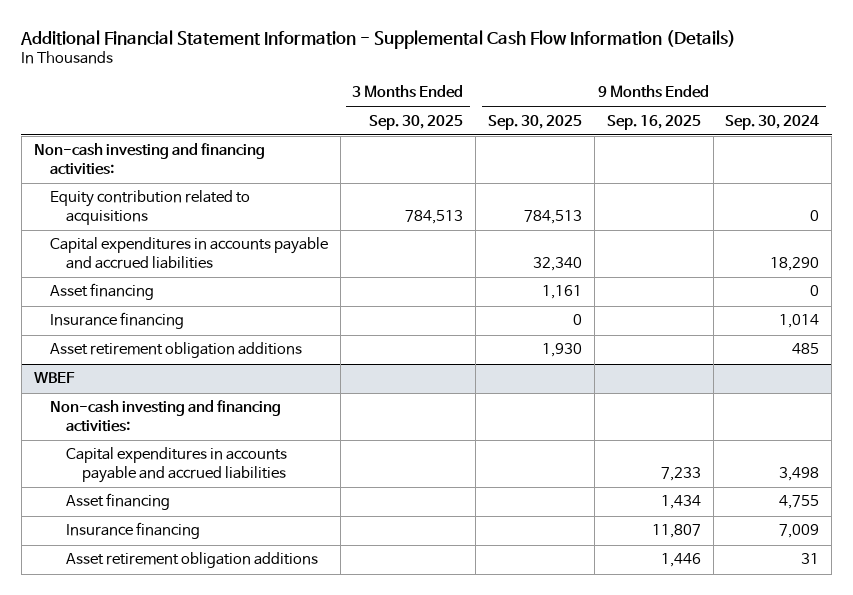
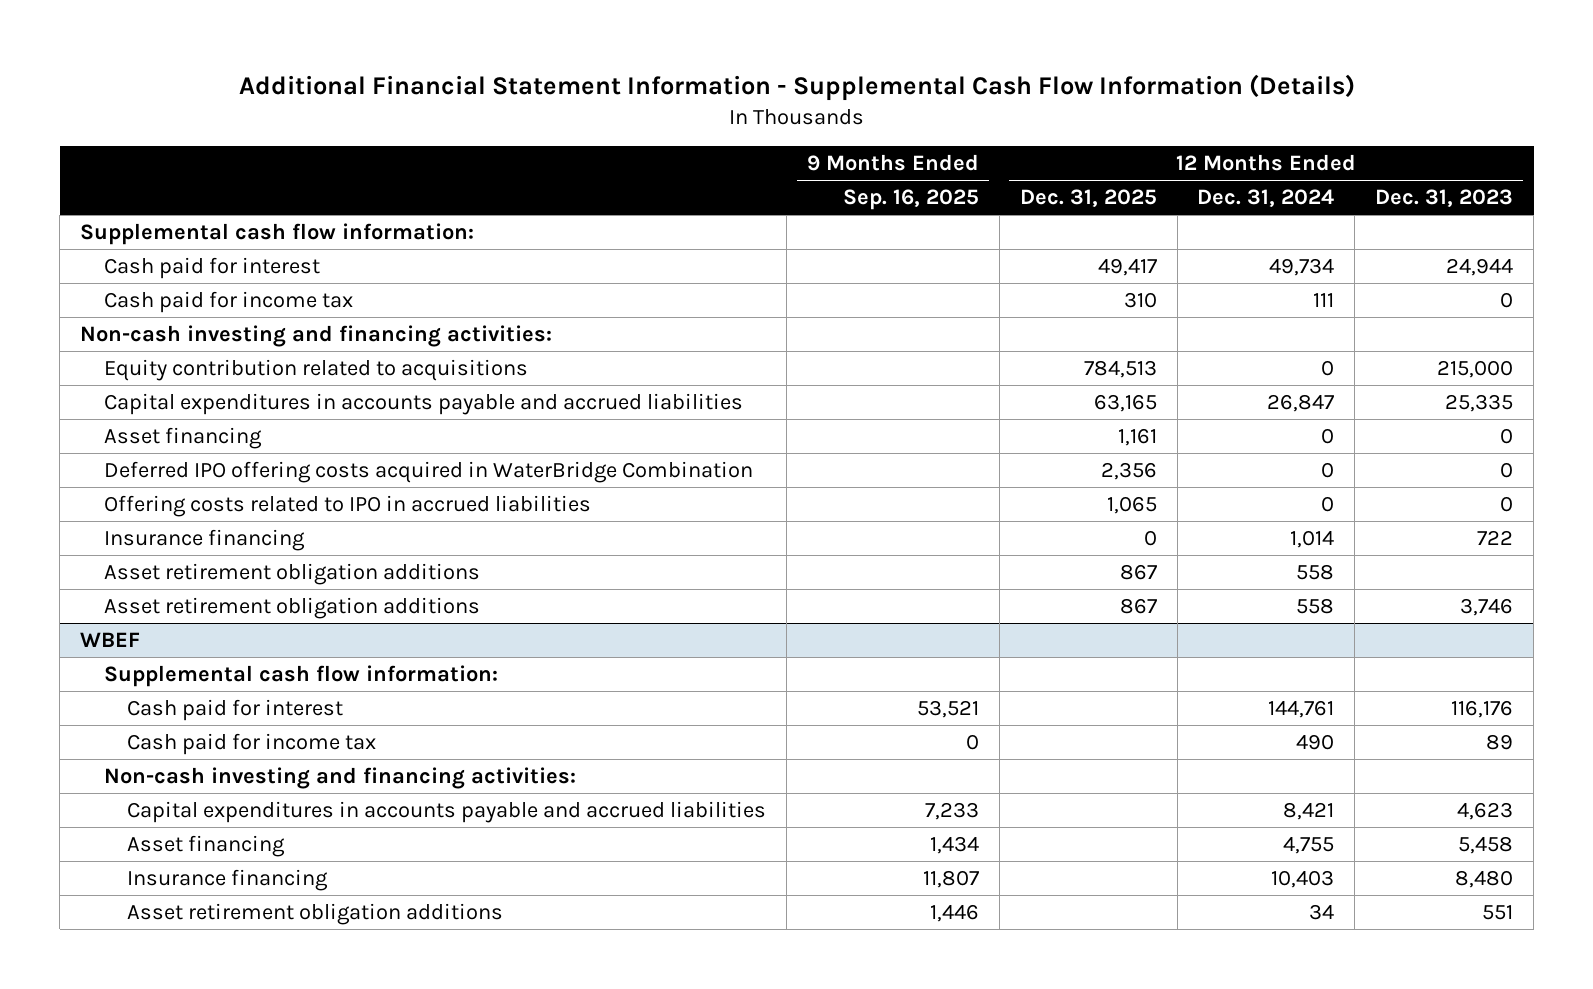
- | 3 Months Ended Sep. 30, 2025 | 9 Months Ended Sep. 30, 2025 | 9 Months Ended Sep. 16, 2025 | 9 Months Ended Sep. 30, 2024
+ | 9 Months Ended Sep. 16, 2025 | 12 Months Ended Dec. 31, 2025 | 12 Months Ended Dec. 31, 2024 | 12 Months Ended Dec. 31, 2023
+ Supplemental cash flow information:
+ Cash paid for interest | | 49,417 | 49,734 | 24,944
+ Cash paid for income tax | | 310 | 111 | 0
+ Deferred IPO offering costs acquired in WaterBridge Combination | | 2,356 | 0 | 0
+ Offering costs related to IPO in accrued liabilities | | 1,065 | 0 | 0
+ Asset retirement obligation additions | | 867 | 558 | 3,746
@ WBEF
+ Supplemental cash flow information:
+ Cash paid for interest | 53,521 | | 144,761 | 116,176
+ Cash paid for income tax | 0 | | 490 | 89

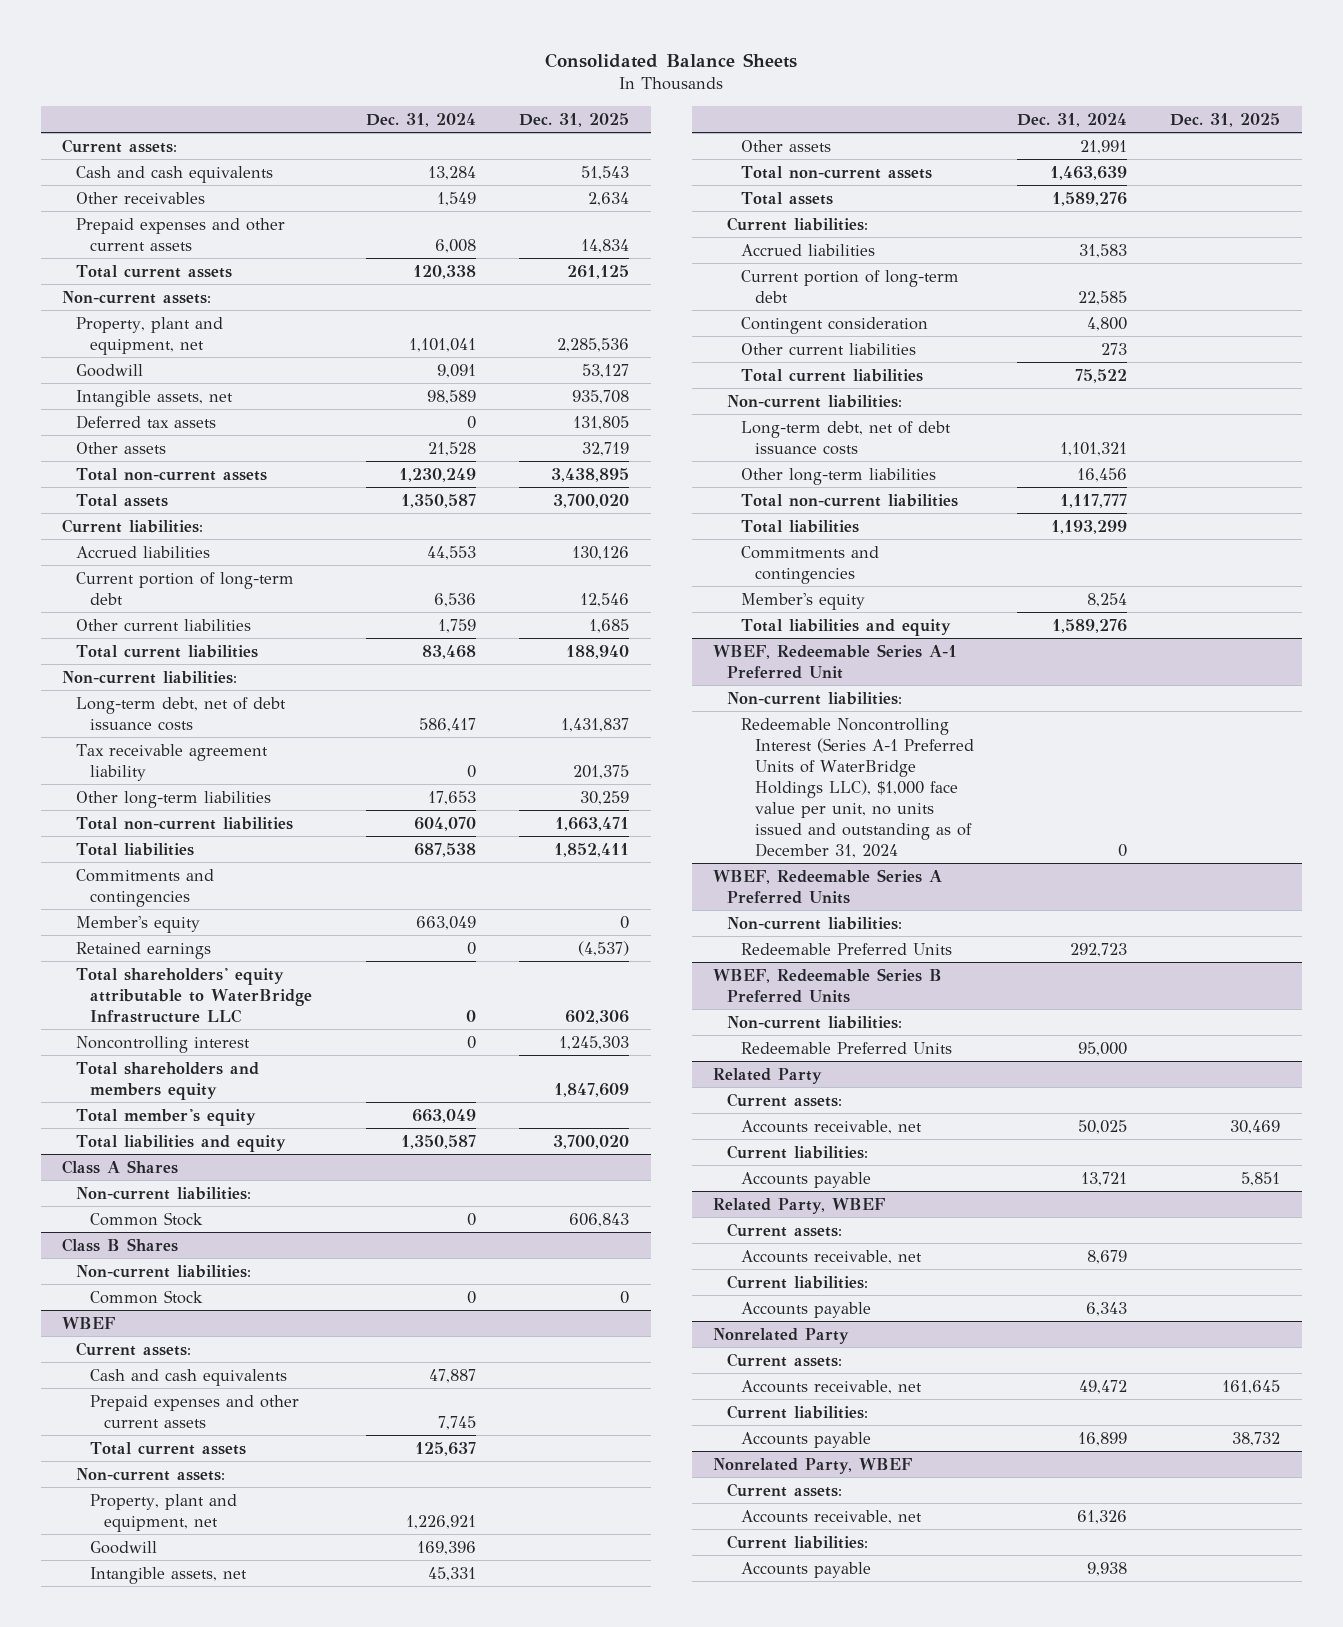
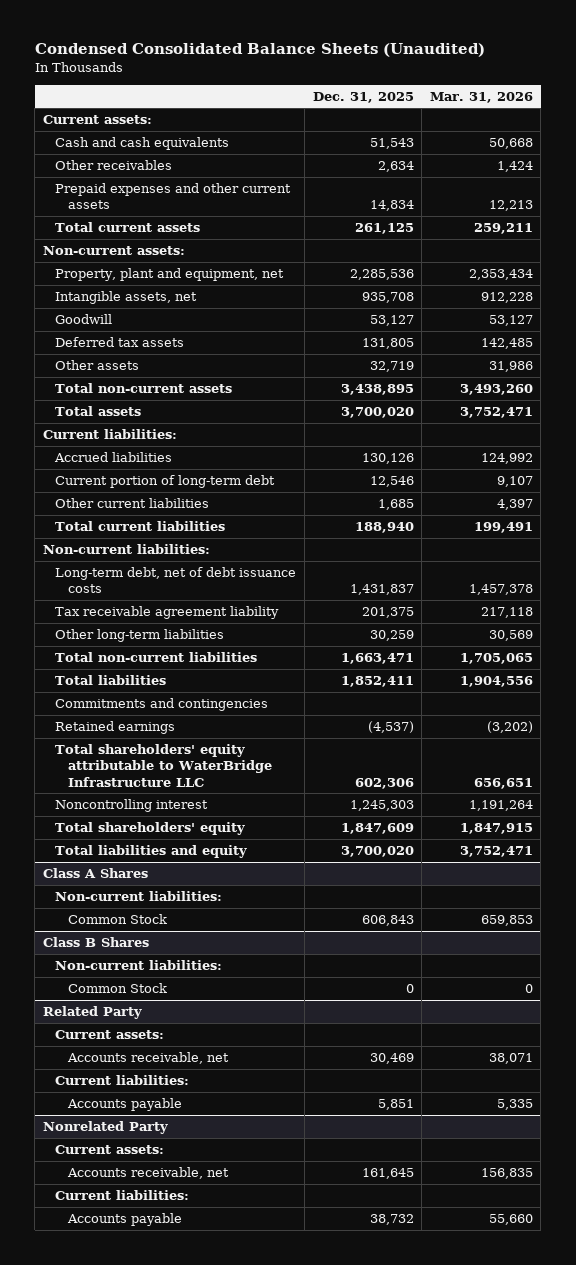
- Consolidated Balance Sheets
+ Condensed Consolidated Balance Sheets (Unaudited)
- | Dec. 31, 2024 | Dec. 31, 2025
+ | Dec. 31, 2025 | Mar. 31, 2026
moved down: Goodwill | 53,127 | 53,127
- Member's equity | 663,049 | 0
- Total shareholders and members equity | | 1,847,609
- Total member's equity | 663,049 |
+ Total shareholders' equity | 1,847,609 | 1,847,915
- WBEF
- Current assets:
- Cash and cash equivalents | 47,887 |
- Prepaid expenses and other current assets | 7,745 |
- Total current assets | 125,637 |
- Non-current assets:
- Property, plant and equipment, net | 1,226,921 |
- Goodwill | 169,396 |
- Intangible assets, net | 45,331 |
- Other assets | 21,991 |
- Total non-current assets | 1,463,639 |
- Total assets | 1,589,276 |
- Current liabilities:
- Accrued liabilities | 31,583 |
- Current portion of long-term debt | 22,585 |
- Contingent consideration | 4,800 |
- Other current liabilities | 273 |
- Total current liabilities | 75,522 |
- Non-current liabilities:
- Long-term debt, net of debt issuance costs | 1,101,321 |
- Other long-term liabilities | 16,456 |
- Total non-current liabilities | 1,117,777 |
- Total liabilities | 1,193,299 |
- Commitments and contingencies
- Member's equity | 8,254 |
- Total liabilities and equity | 1,589,276 |
- WBEF, Redeemable Series A-1 Preferred Unit
- Non-current liabilities:
- Redeemable Noncontrolling Interest (Series A-1 Preferred Units of WaterBridge Holdings LLC), $1,000 face value per unit, no units issued and outstanding as of December 31, 2024 | 0 |
- WBEF, Redeemable Series A Preferred Units
- Non-current liabilities:
- Redeemable Preferred Units | 292,723 |
- WBEF, Redeemable Series B Preferred Units
- Non-current liabilities:
- Redeemable Preferred Units | 95,000 |
- Related Party, WBEF
- Current assets:
- Accounts receivable, net | 8,679 |
- Current liabilities:
- Accounts payable | 6,343 |
- Nonrelated Party, WBEF
- Current assets:
- Accounts receivable, net | 61,326 |
- Current liabilities:
- Accounts payable | 9,938 |

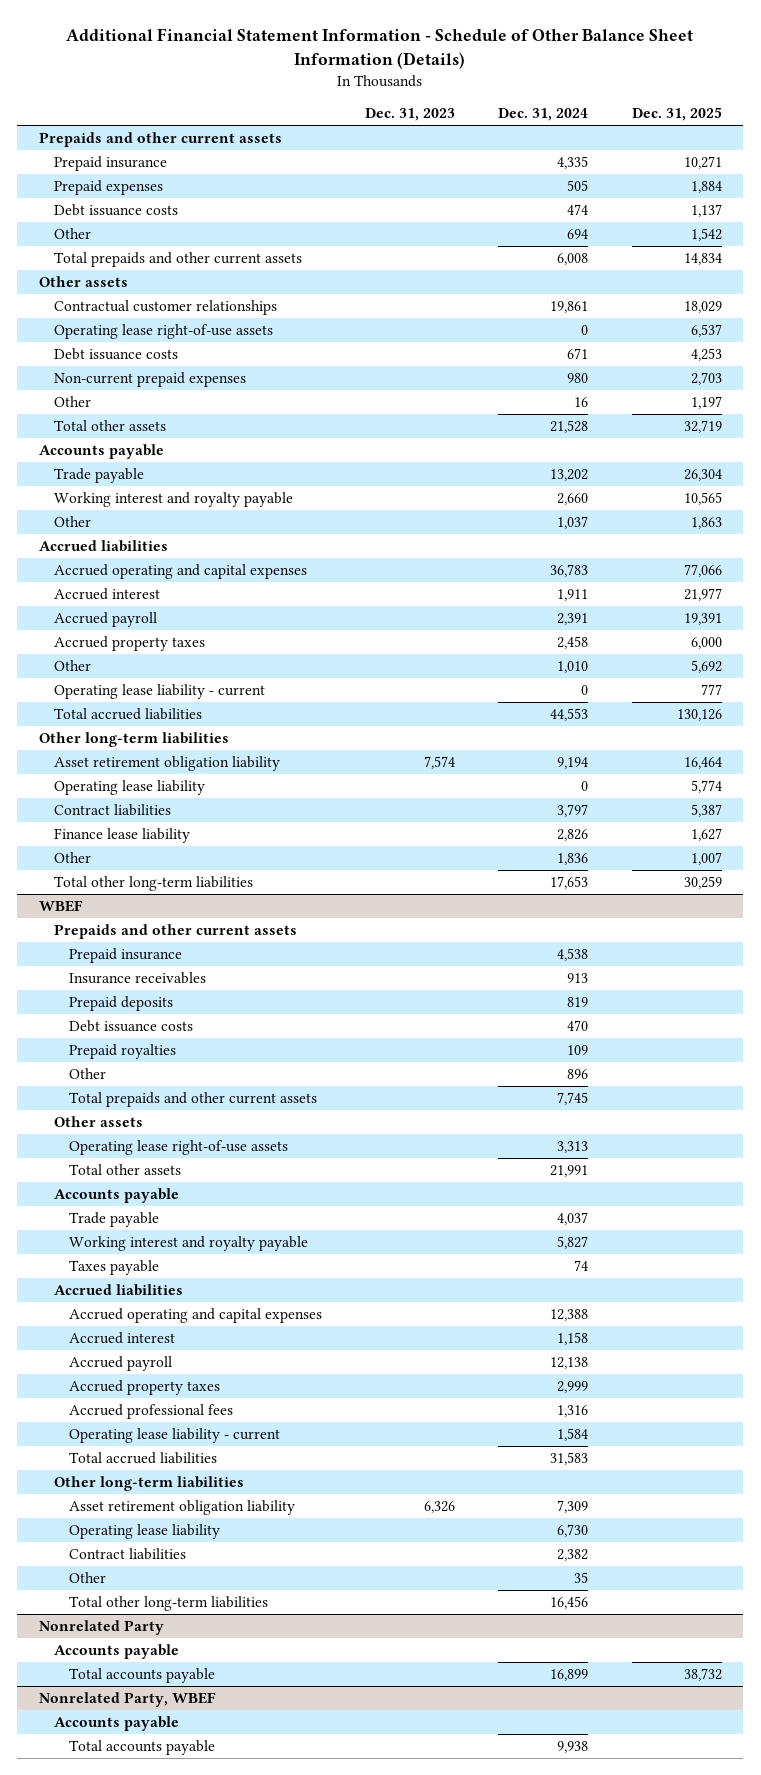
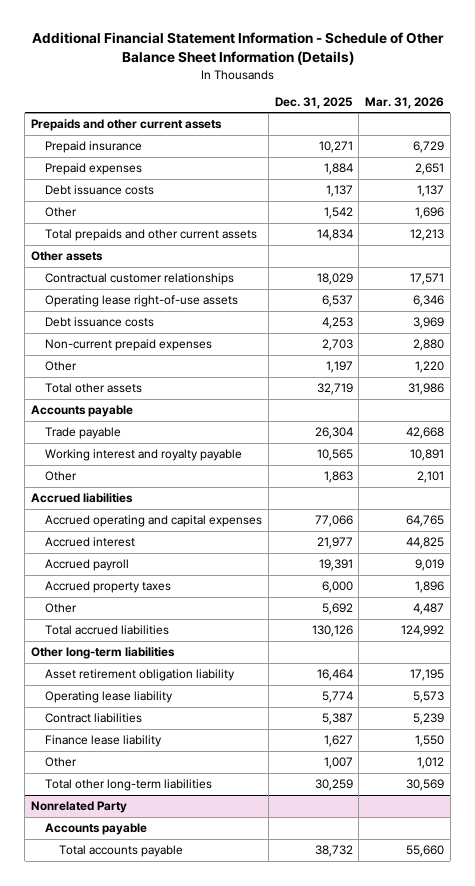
- | Dec. 31, 2023 | Dec. 31, 2024 | Dec. 31, 2025
+ | Dec. 31, 2025 | Mar. 31, 2026
- Operating lease liability - current | | 0 | 777
- WBEF
- Prepaids and other current assets
- Prepaid insurance | | 4,538 |
- Insurance receivables | | 913 |
- Prepaid deposits | | 819 |
- Debt issuance costs | | 470 |
- Prepaid royalties | | 109 |
- Other | | 896 |
- Total prepaids and other current assets | | 7,745 |
- Other assets
- Operating lease right-of-use assets | | 3,313 |
- Total other assets | | 21,991 |
- Accounts payable
- Trade payable | | 4,037 |
- Working interest and royalty payable | | 5,827 |
- Taxes payable | | 74 |
- Accrued liabilities
- Accrued operating and capital expenses | | 12,388 |
- Accrued interest | | 1,158 |
- Accrued payroll | | 12,138 |
- Accrued property taxes | | 2,999 |
- Accrued professional fees | | 1,316 |
- Operating lease liability - current | | 1,584 |
- Total accrued liabilities | | 31,583 |
- Other long-term liabilities
- Asset retirement obligation liability | 6,326 | 7,309 |
- Operating lease liability | | 6,730 |
- Contract liabilities | | 2,382 |
- Other | | 35 |
- Total other long-term liabilities | | 16,456 |
- Nonrelated Party, WBEF
- Accounts payable
- Total accounts payable | | 9,938 |

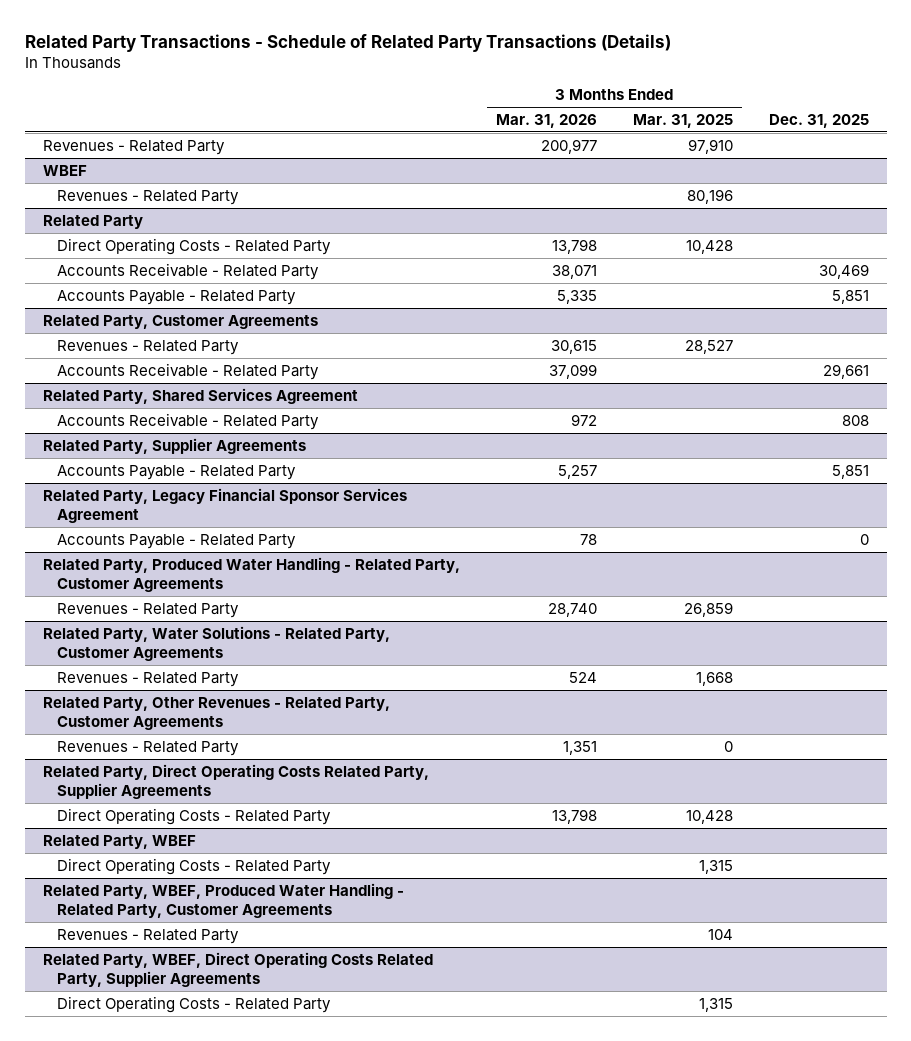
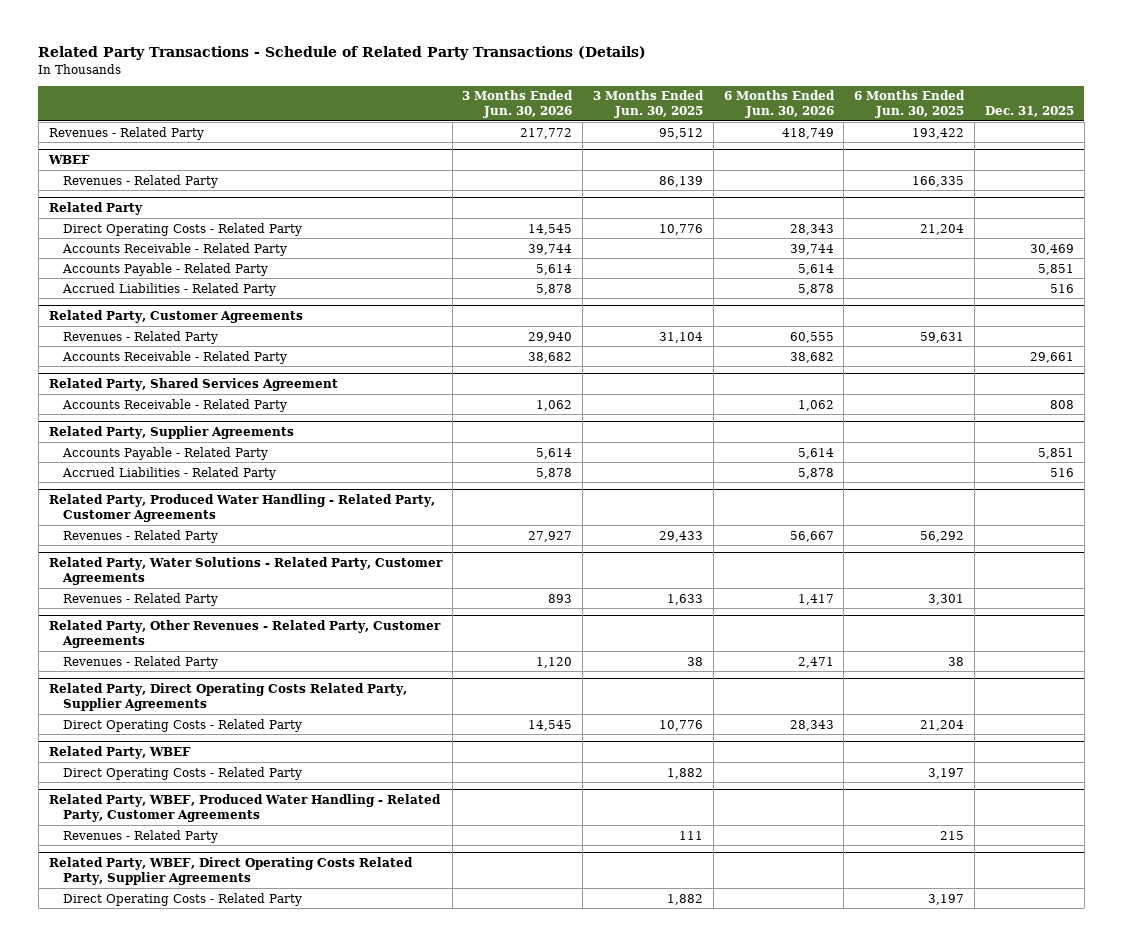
- | 3 Months Ended Mar. 31, 2026 | 3 Months Ended Mar. 31, 2025 | Dec. 31, 2025
+ | 3 Months Ended Jun. 30, 2026 | 3 Months Ended Jun. 30, 2025 | 6 Months Ended Jun. 30, 2026 | 6 Months Ended Jun. 30, 2025 | Dec. 31, 2025
@ Related Party
+ Accrued Liabilities - Related Party | 5,878 | | 5,878 | | 516
- Related Party, Legacy Financial Sponsor Services Agreement
- Accounts Payable - Related Party | 78 | | 0
@ Related Party, Supplier Agreements
+ Accrued Liabilities - Related Party | 5,878 | | 5,878 | | 516

